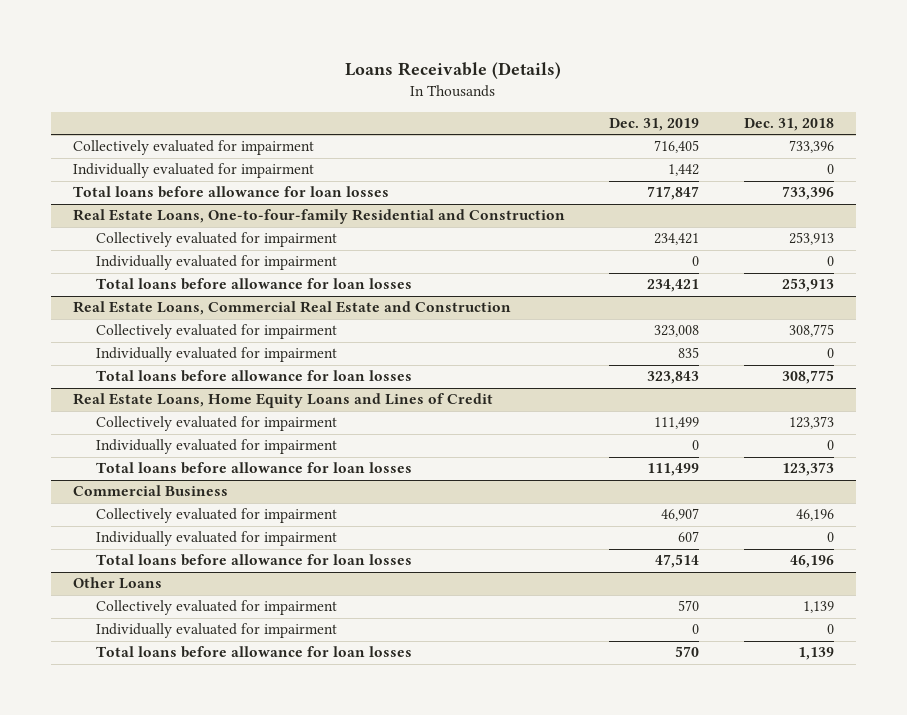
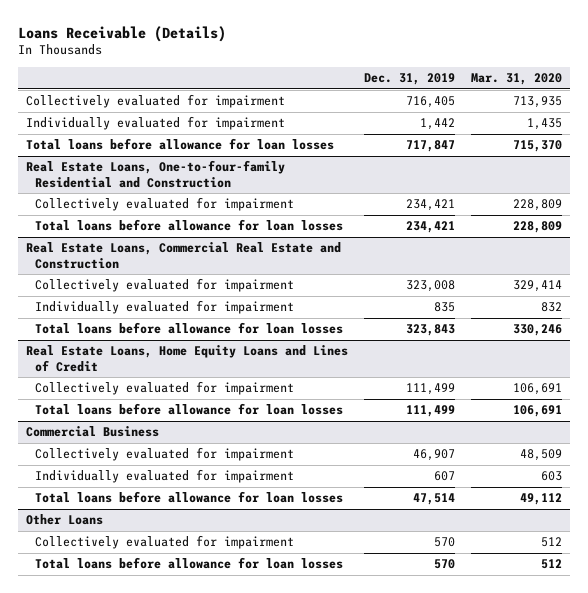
- | Dec. 31, 2019 | Dec. 31, 2018
+ | Dec. 31, 2019 | Mar. 31, 2020
@ Real Estate Loans, One-to-four-family Residential and Construction
- Individually evaluated for impairment | 0 | 0
@ Real Estate Loans, Home Equity Loans and Lines of Credit
- Individually evaluated for impairment | 0 | 0
@ Other Loans
- Individually evaluated for impairment | 0 | 0

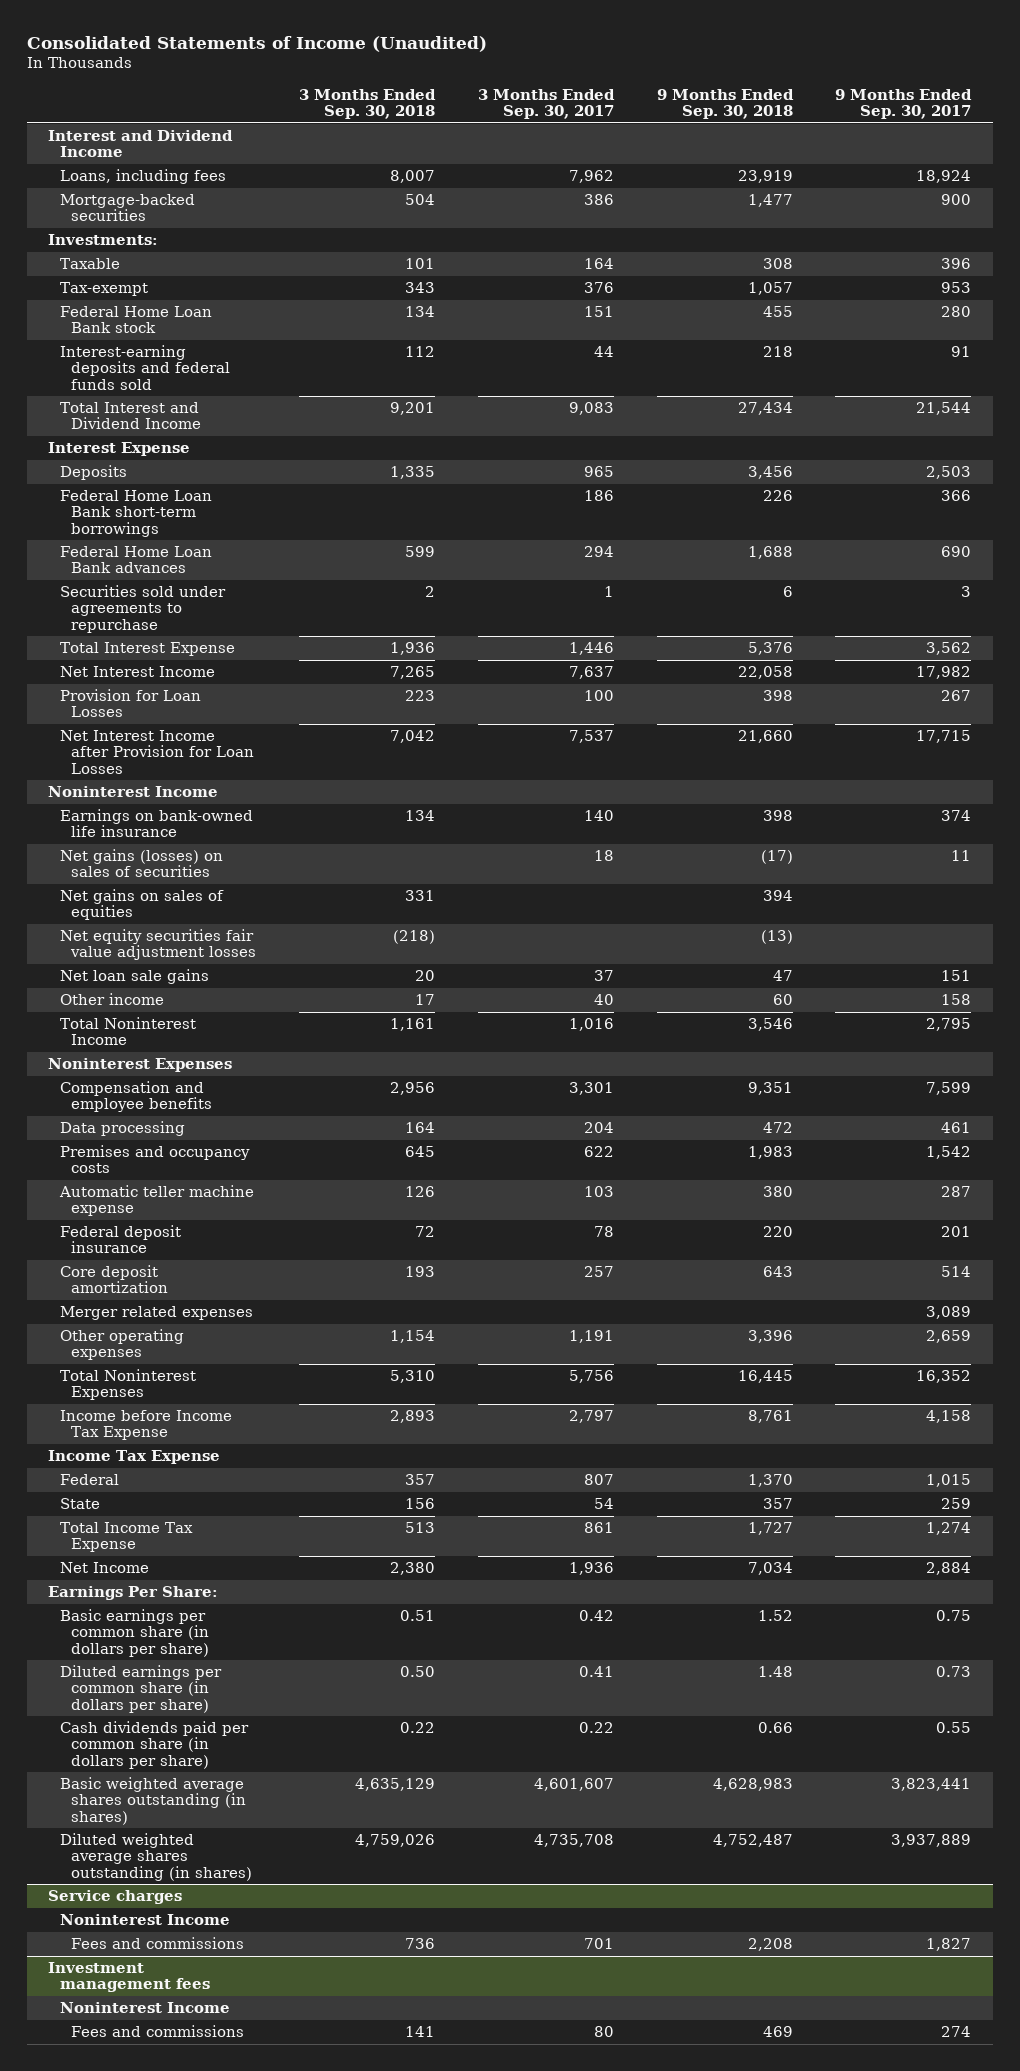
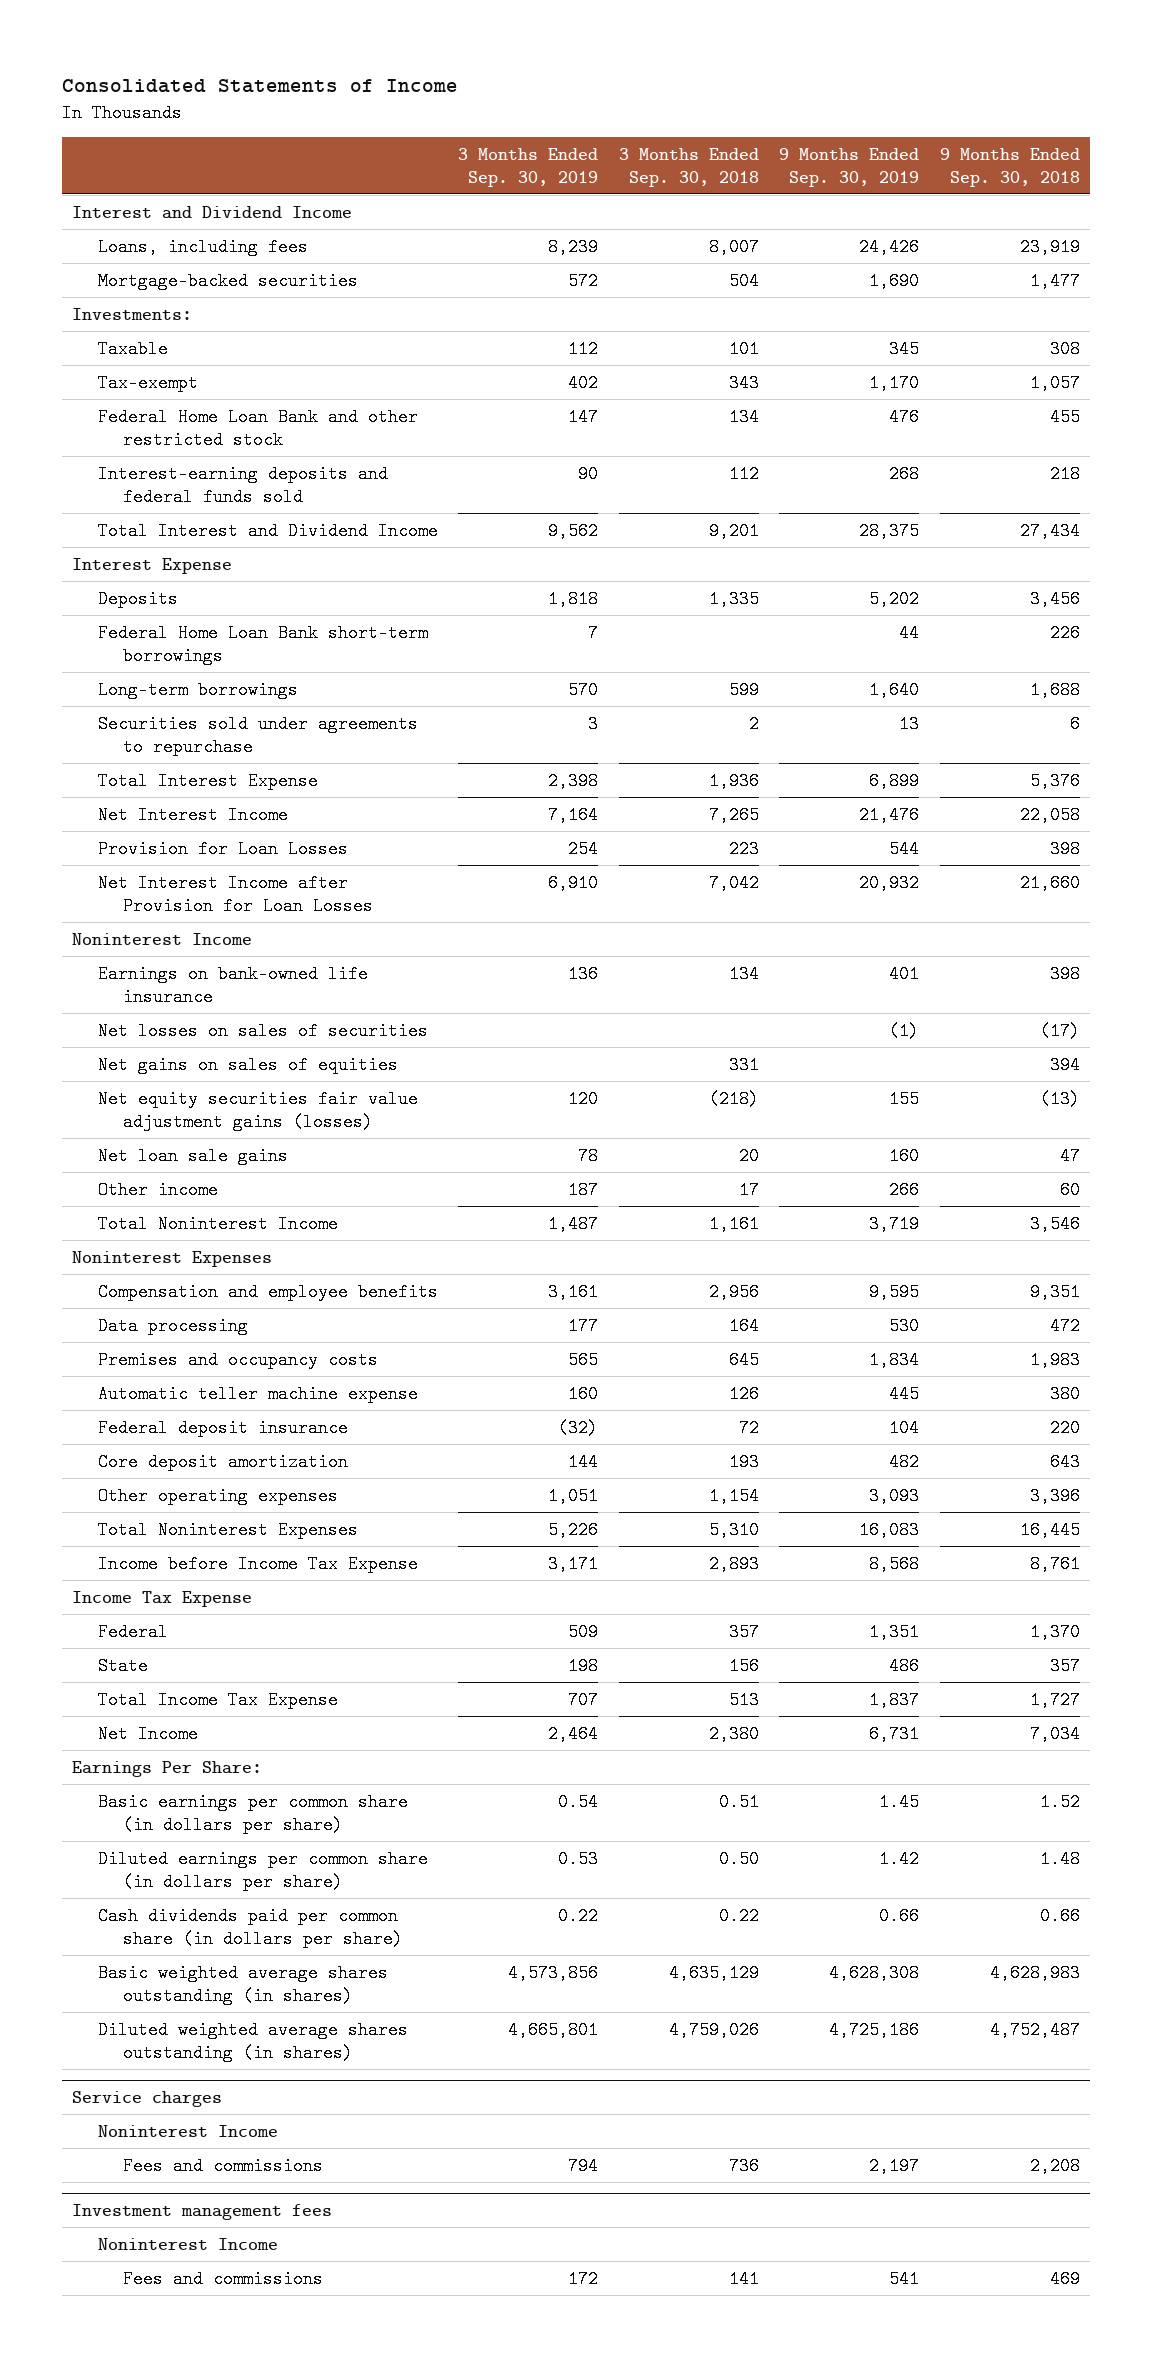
- Consolidated Statements of Income (Unaudited)
+ Consolidated Statements of Income
- | 3 Months Ended Sep. 30, 2018 | 3 Months Ended Sep. 30, 2017 | 9 Months Ended Sep. 30, 2018 | 9 Months Ended Sep. 30, 2017
+ | 3 Months Ended Sep. 30, 2019 | 3 Months Ended Sep. 30, 2018 | 9 Months Ended Sep. 30, 2019 | 9 Months Ended Sep. 30, 2018
- Federal Home Loan Bank stock | 134 | 151 | 455 | 280
+ Federal Home Loan Bank and other restricted stock | 147 | 134 | 476 | 455
- Federal Home Loan Bank advances | 599 | 294 | 1,688 | 690
+ Long-term borrowings | 570 | 599 | 1,640 | 1,688
- Net gains (losses) on sales of securities | | 18 | (17) | 11
+ Net losses on sales of securities | | | (1) | (17)
- Net equity securities fair value adjustment losses | (218) | | (13) |
+ Net equity securities fair value adjustment gains (losses) | 120 | (218) | 155 | (13)
- Merger related expenses | | | | 3,089

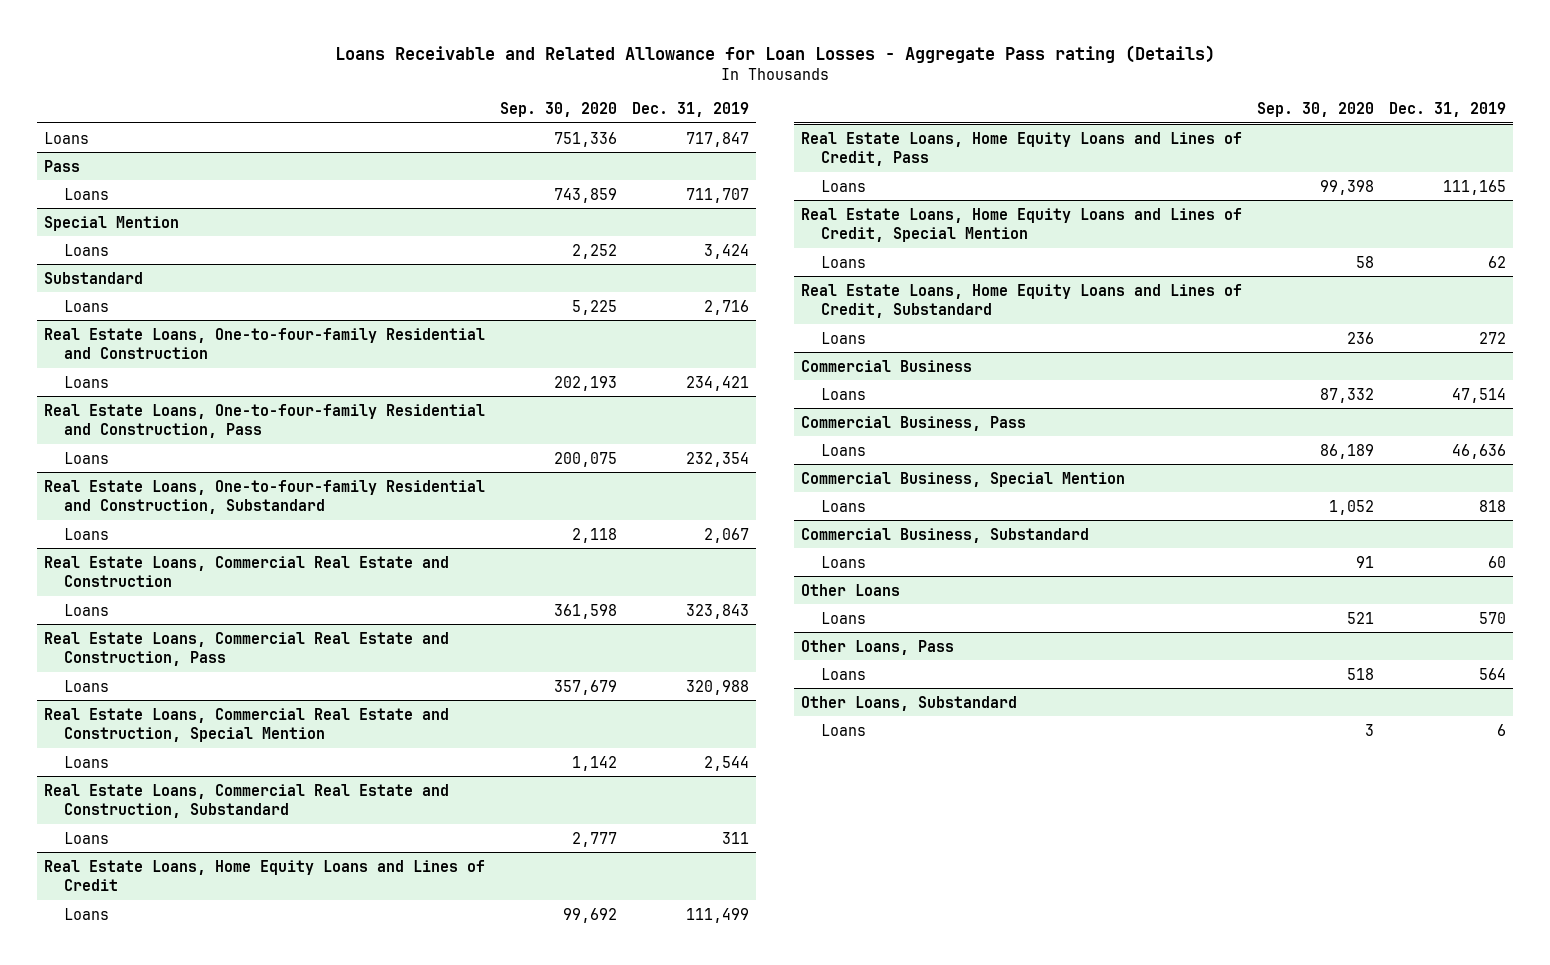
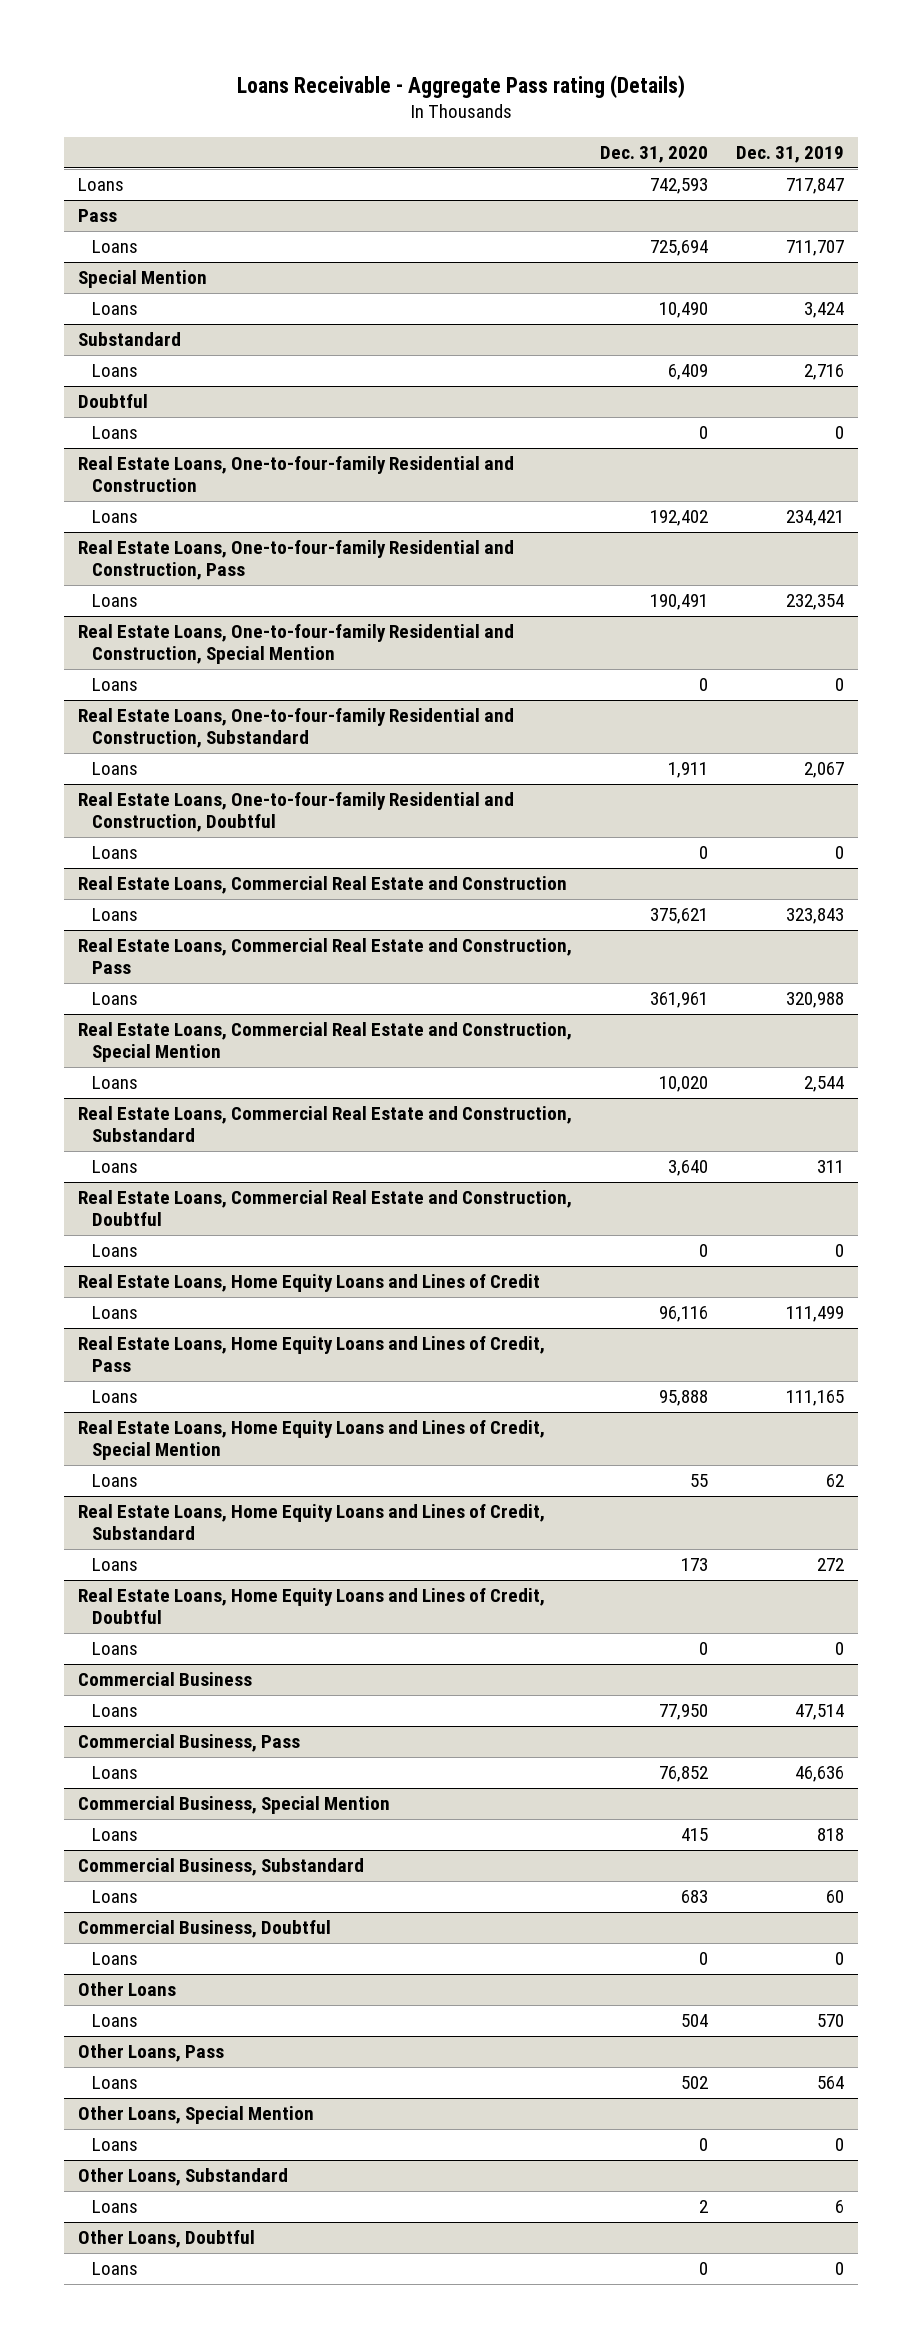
- Loans Receivable and Related Allowance for Loan Losses - Aggregate Pass rating (Details)
+ Loans Receivable - Aggregate Pass rating (Details)
- | Sep. 30, 2020 | Dec. 31, 2019
+ | Dec. 31, 2020 | Dec. 31, 2019
+ Doubtful
+ Loans | 0 | 0
+ Real Estate Loans, One-to-four-family Residential and Construction, Special Mention
+ Loans | 0 | 0
+ Real Estate Loans, One-to-four-family Residential and Construction, Doubtful
+ Loans | 0 | 0
+ Real Estate Loans, Commercial Real Estate and Construction, Doubtful
+ Loans | 0 | 0
+ Real Estate Loans, Home Equity Loans and Lines of Credit, Doubtful
+ Loans | 0 | 0
+ Commercial Business, Doubtful
+ Loans | 0 | 0
+ Other Loans, Special Mention
+ Loans | 0 | 0
+ Other Loans, Doubtful
+ Loans | 0 | 0

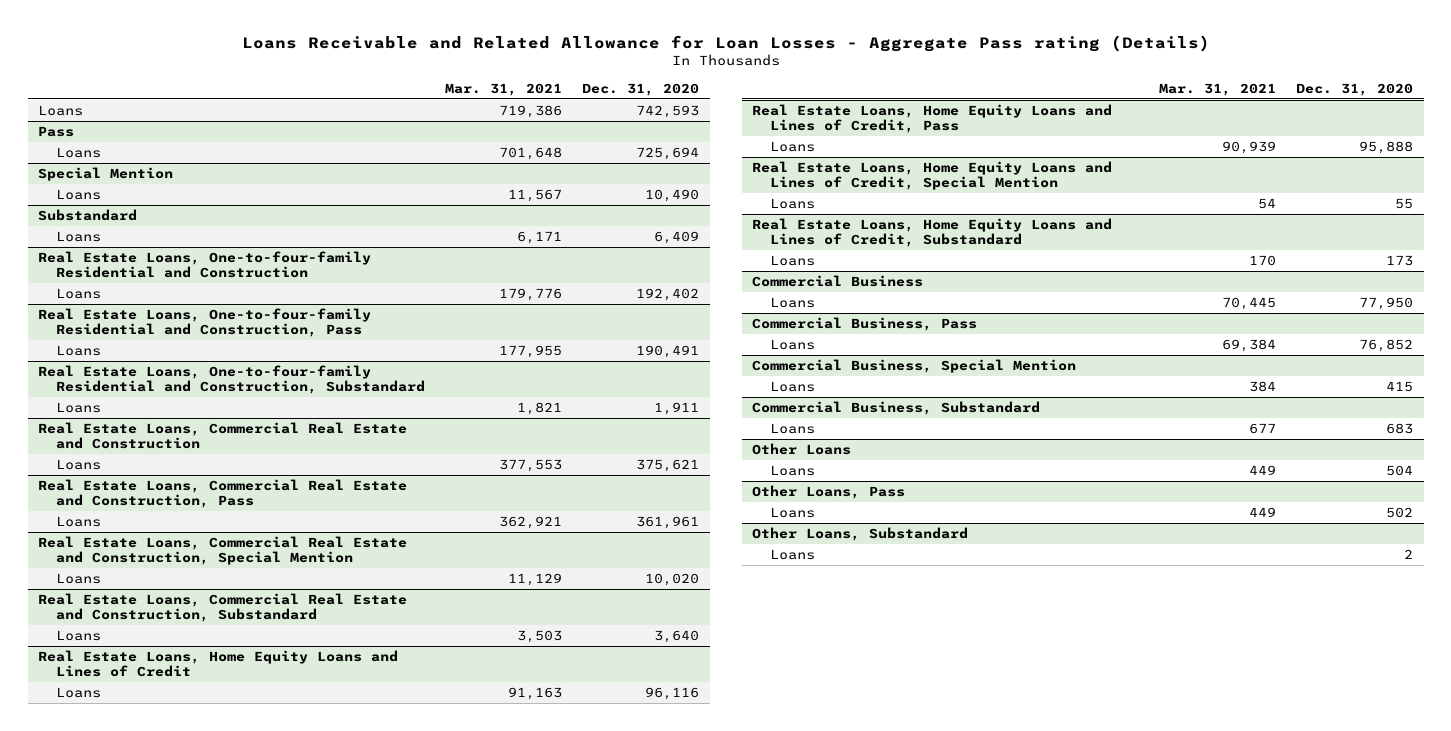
- Loans Receivable - Aggregate Pass rating (Details)
+ Loans Receivable and Related Allowance for Loan Losses - Aggregate Pass rating (Details)
- | Dec. 31, 2020 | Dec. 31, 2019
+ | Mar. 31, 2021 | Dec. 31, 2020
- Doubtful
- Loans | 0 | 0
- Real Estate Loans, One-to-four-family Residential and Construction, Special Mention
- Loans | 0 | 0
- Real Estate Loans, One-to-four-family Residential and Construction, Doubtful
- Loans | 0 | 0
- Real Estate Loans, Commercial Real Estate and Construction, Doubtful
- Loans | 0 | 0
- Real Estate Loans, Home Equity Loans and Lines of Credit, Doubtful
- Loans | 0 | 0
- Commercial Business, Doubtful
- Loans | 0 | 0
- Other Loans, Special Mention
- Loans | 0 | 0
- Other Loans, Doubtful
- Loans | 0 | 0

